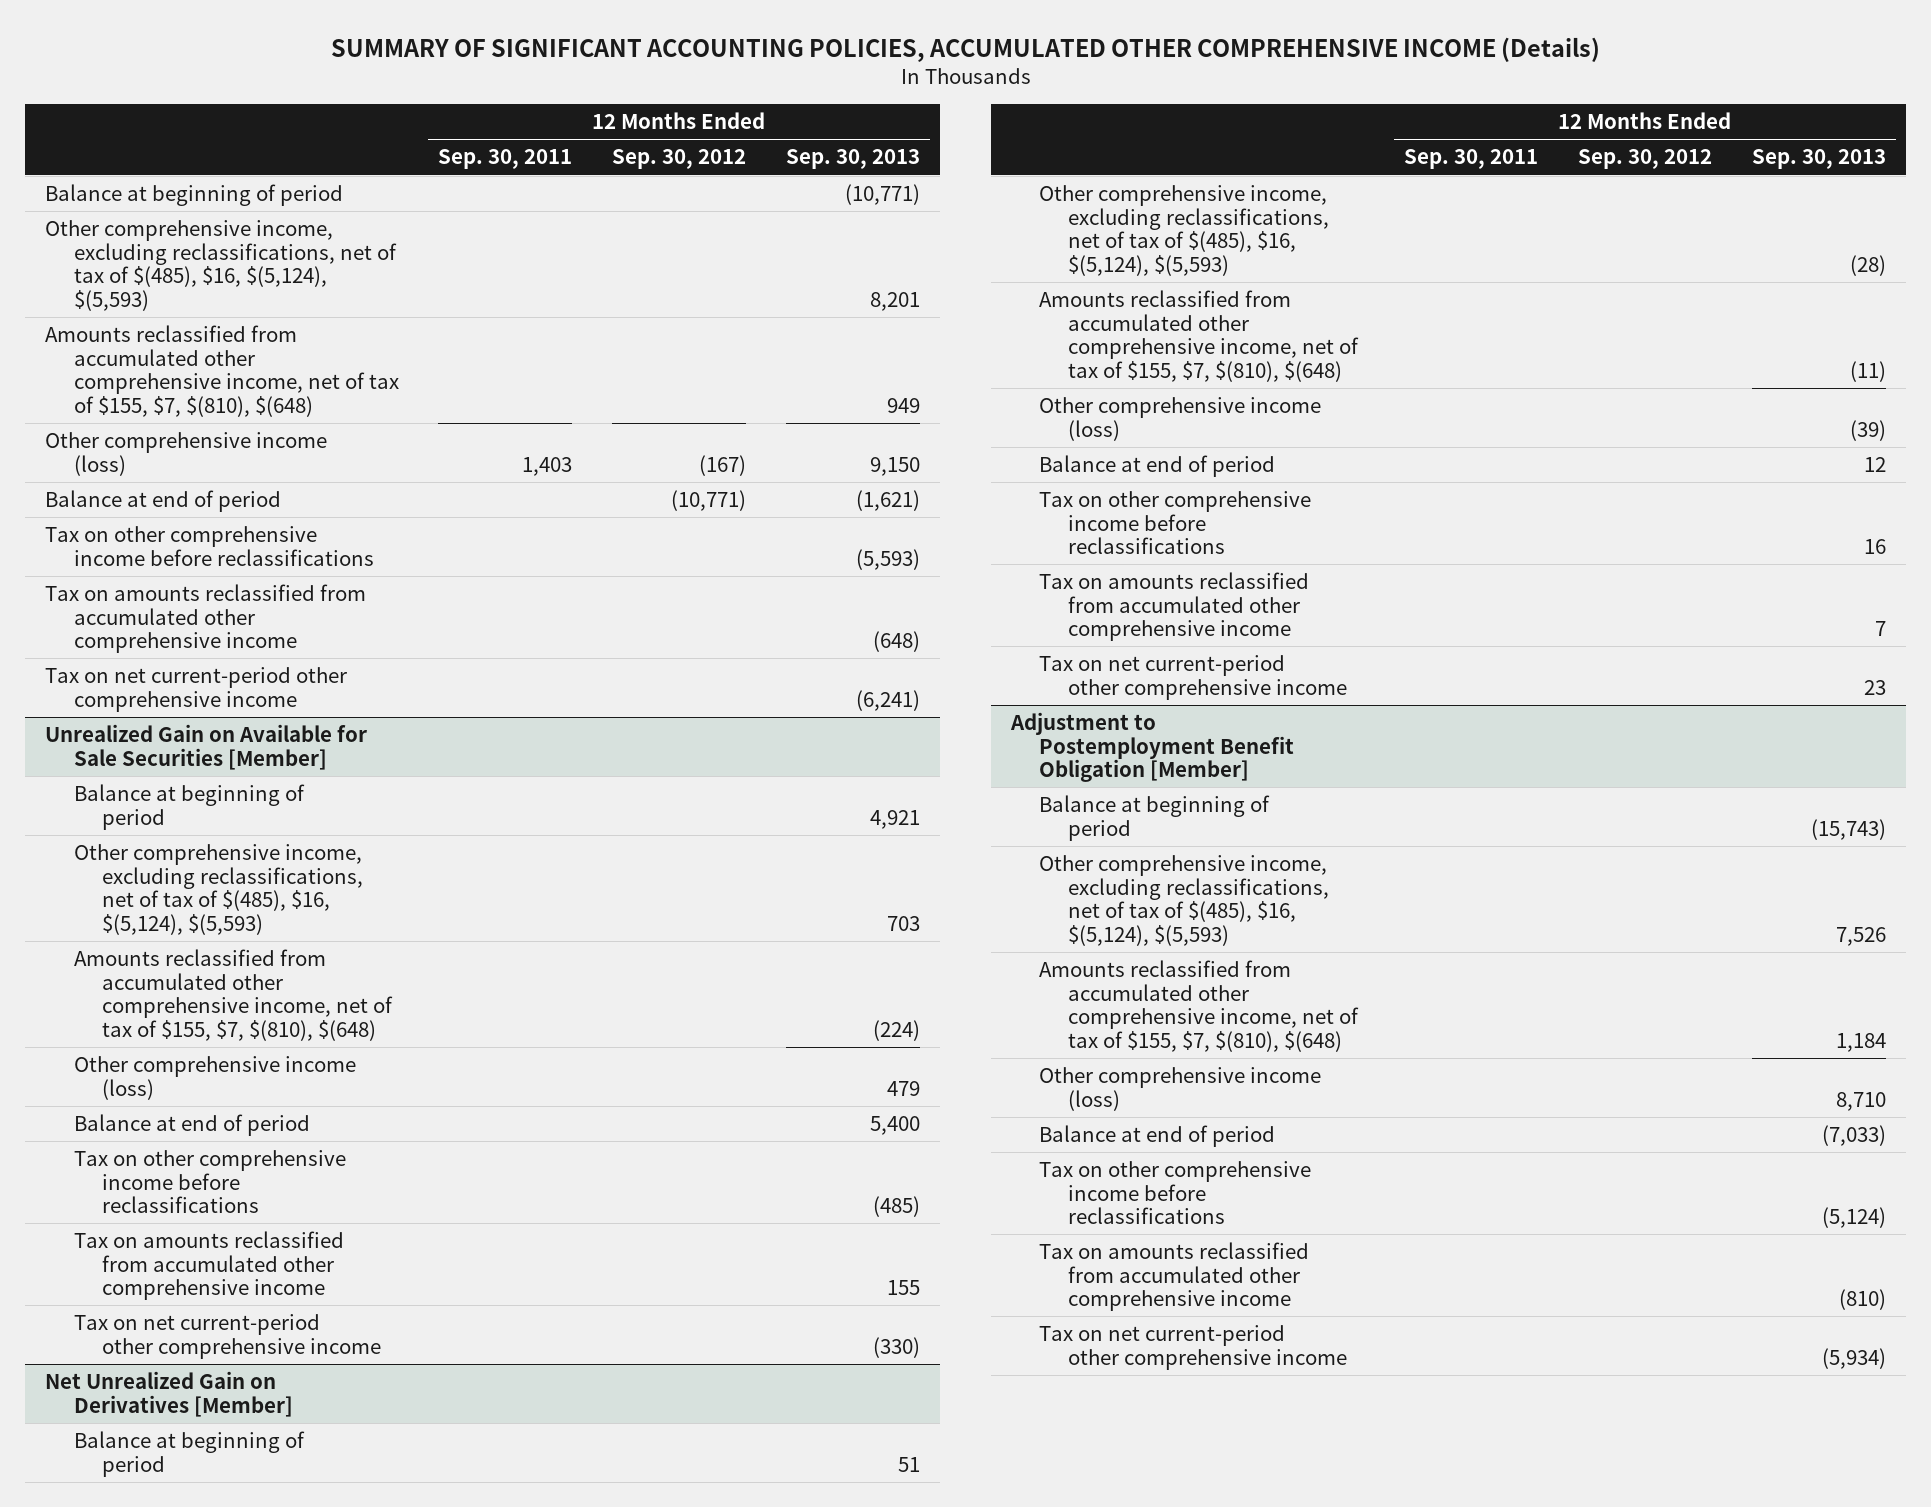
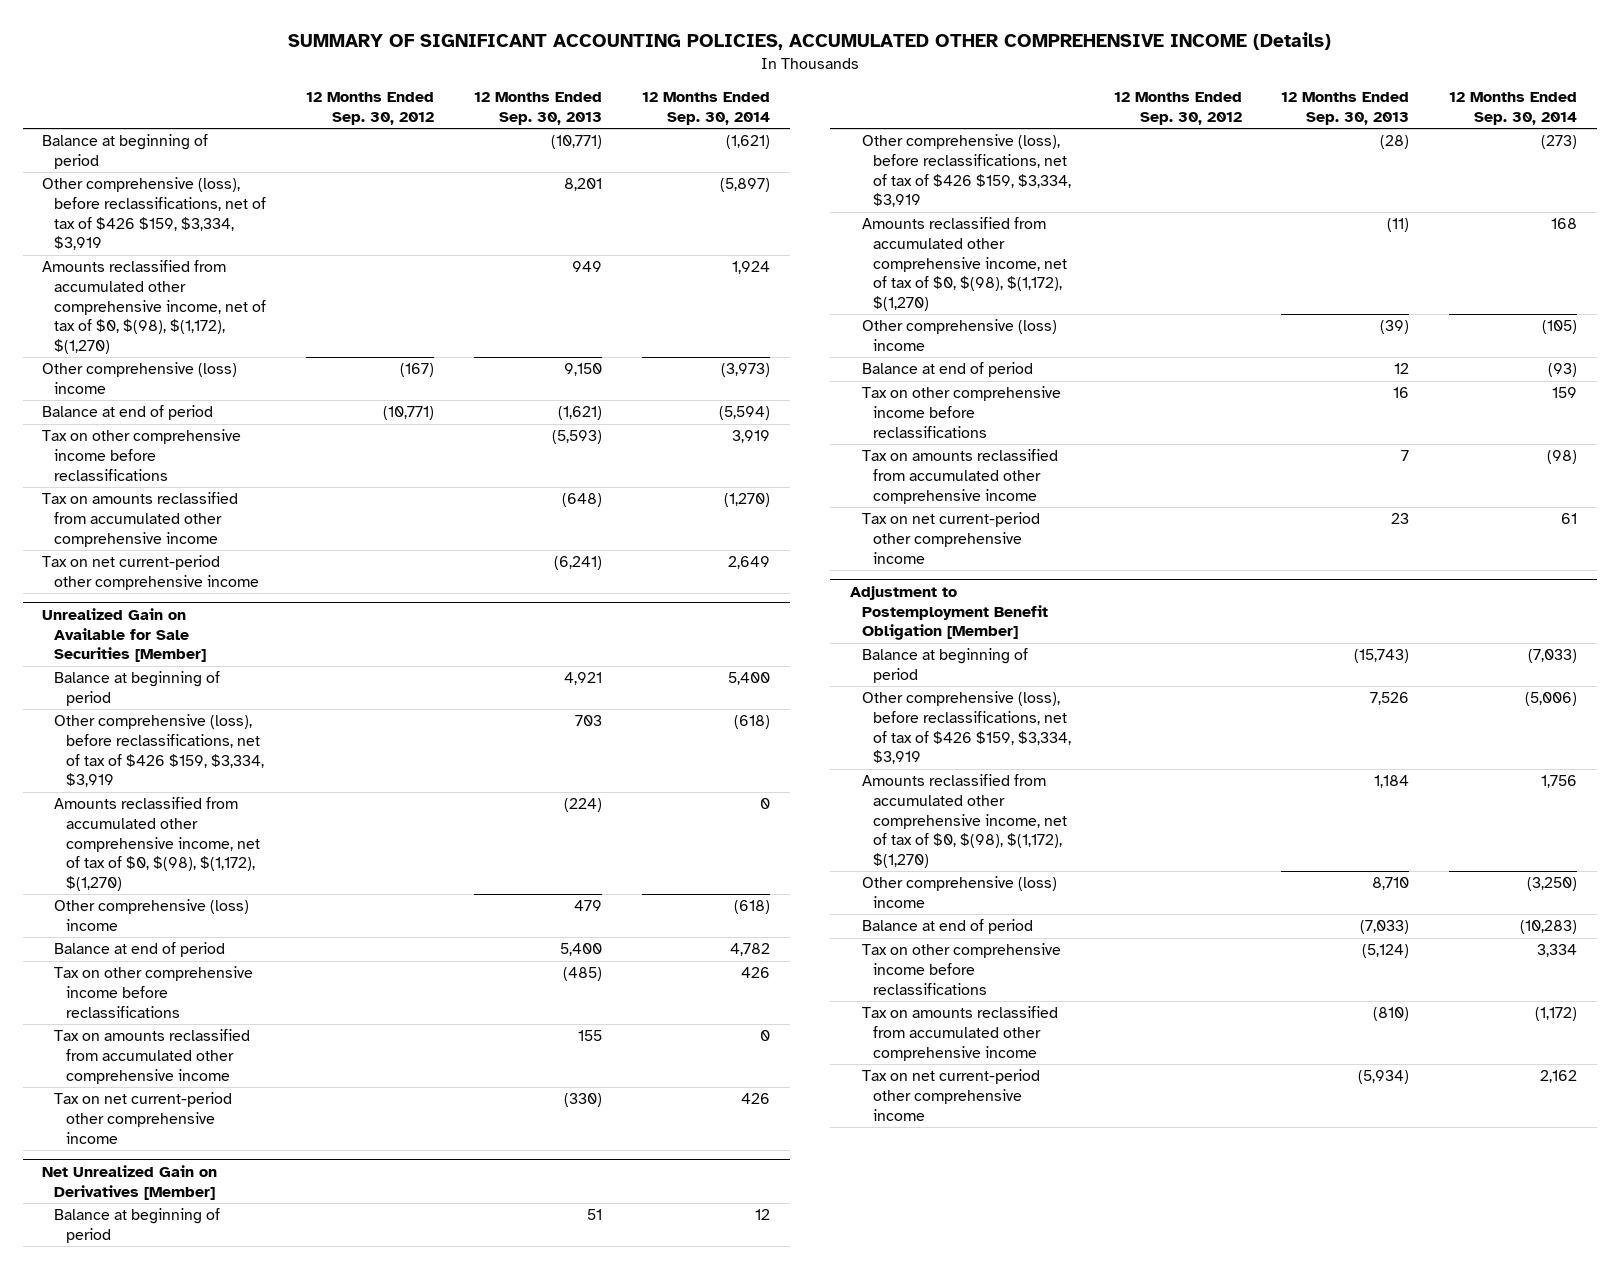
- | 12 Months Ended Sep. 30, 2011 | 12 Months Ended Sep. 30, 2012 | 12 Months Ended Sep. 30, 2013
+ | 12 Months Ended Sep. 30, 2012 | 12 Months Ended Sep. 30, 2013 | 12 Months Ended Sep. 30, 2014
- Other comprehensive income, excluding reclassifications, net of tax of $(485), $16, $(5,124), $(5,593) | | | 8,201
- Amounts reclassified from accumulated other comprehensive income, net of tax of $155, $7, $(810), $(648) | | | 949
- Other comprehensive income (loss) | 1,403 | (167) | 9,150
+ Other comprehensive (loss), before reclassifications, net of tax of $426 $159, $3,334, $3,919 | | 8,201 | (5,897)
+ Amounts reclassified from accumulated other comprehensive income, net of tax of $0, $(98), $(1,172), $(1,270) | | 949 | 1,924
+ Other comprehensive (loss) income | (167) | 9,150 | (3,973)
@ Unrealized Gain on Available for Sale Securities [Member]
- Other comprehensive income, excluding reclassifications, net of tax of $(485), $16, $(5,124), $(5,593) | | | 703
- Amounts reclassified from accumulated other comprehensive income, net of tax of $155, $7, $(810), $(648) | | | (224)
- Other comprehensive income (loss) | | | 479
+ Other comprehensive (loss), before reclassifications, net of tax of $426 $159, $3,334, $3,919 | | 703 | (618)
+ Amounts reclassified from accumulated other comprehensive income, net of tax of $0, $(98), $(1,172), $(1,270) | | (224) | 0
+ Other comprehensive (loss) income | | 479 | (618)
@ Net Unrealized Gain on Derivatives [Member]
- Other comprehensive income, excluding reclassifications, net of tax of $(485), $16, $(5,124), $(5,593) | | | (28)
- Amounts reclassified from accumulated other comprehensive income, net of tax of $155, $7, $(810), $(648) | | | (11)
- Other comprehensive income (loss) | | | (39)
+ Other comprehensive (loss), before reclassifications, net of tax of $426 $159, $3,334, $3,919 | | (28) | (273)
+ Amounts reclassified from accumulated other comprehensive income, net of tax of $0, $(98), $(1,172), $(1,270) | | (11) | 168
+ Other comprehensive (loss) income | | (39) | (105)
@ Adjustment to Postemployment Benefit Obligation [Member]
- Other comprehensive income, excluding reclassifications, net of tax of $(485), $16, $(5,124), $(5,593) | | | 7,526
- Amounts reclassified from accumulated other comprehensive income, net of tax of $155, $7, $(810), $(648) | | | 1,184
- Other comprehensive income (loss) | | | 8,710
+ Other comprehensive (loss), before reclassifications, net of tax of $426 $159, $3,334, $3,919 | | 7,526 | (5,006)
+ Amounts reclassified from accumulated other comprehensive income, net of tax of $0, $(98), $(1,172), $(1,270) | | 1,184 | 1,756
+ Other comprehensive (loss) income | | 8,710 | (3,250)

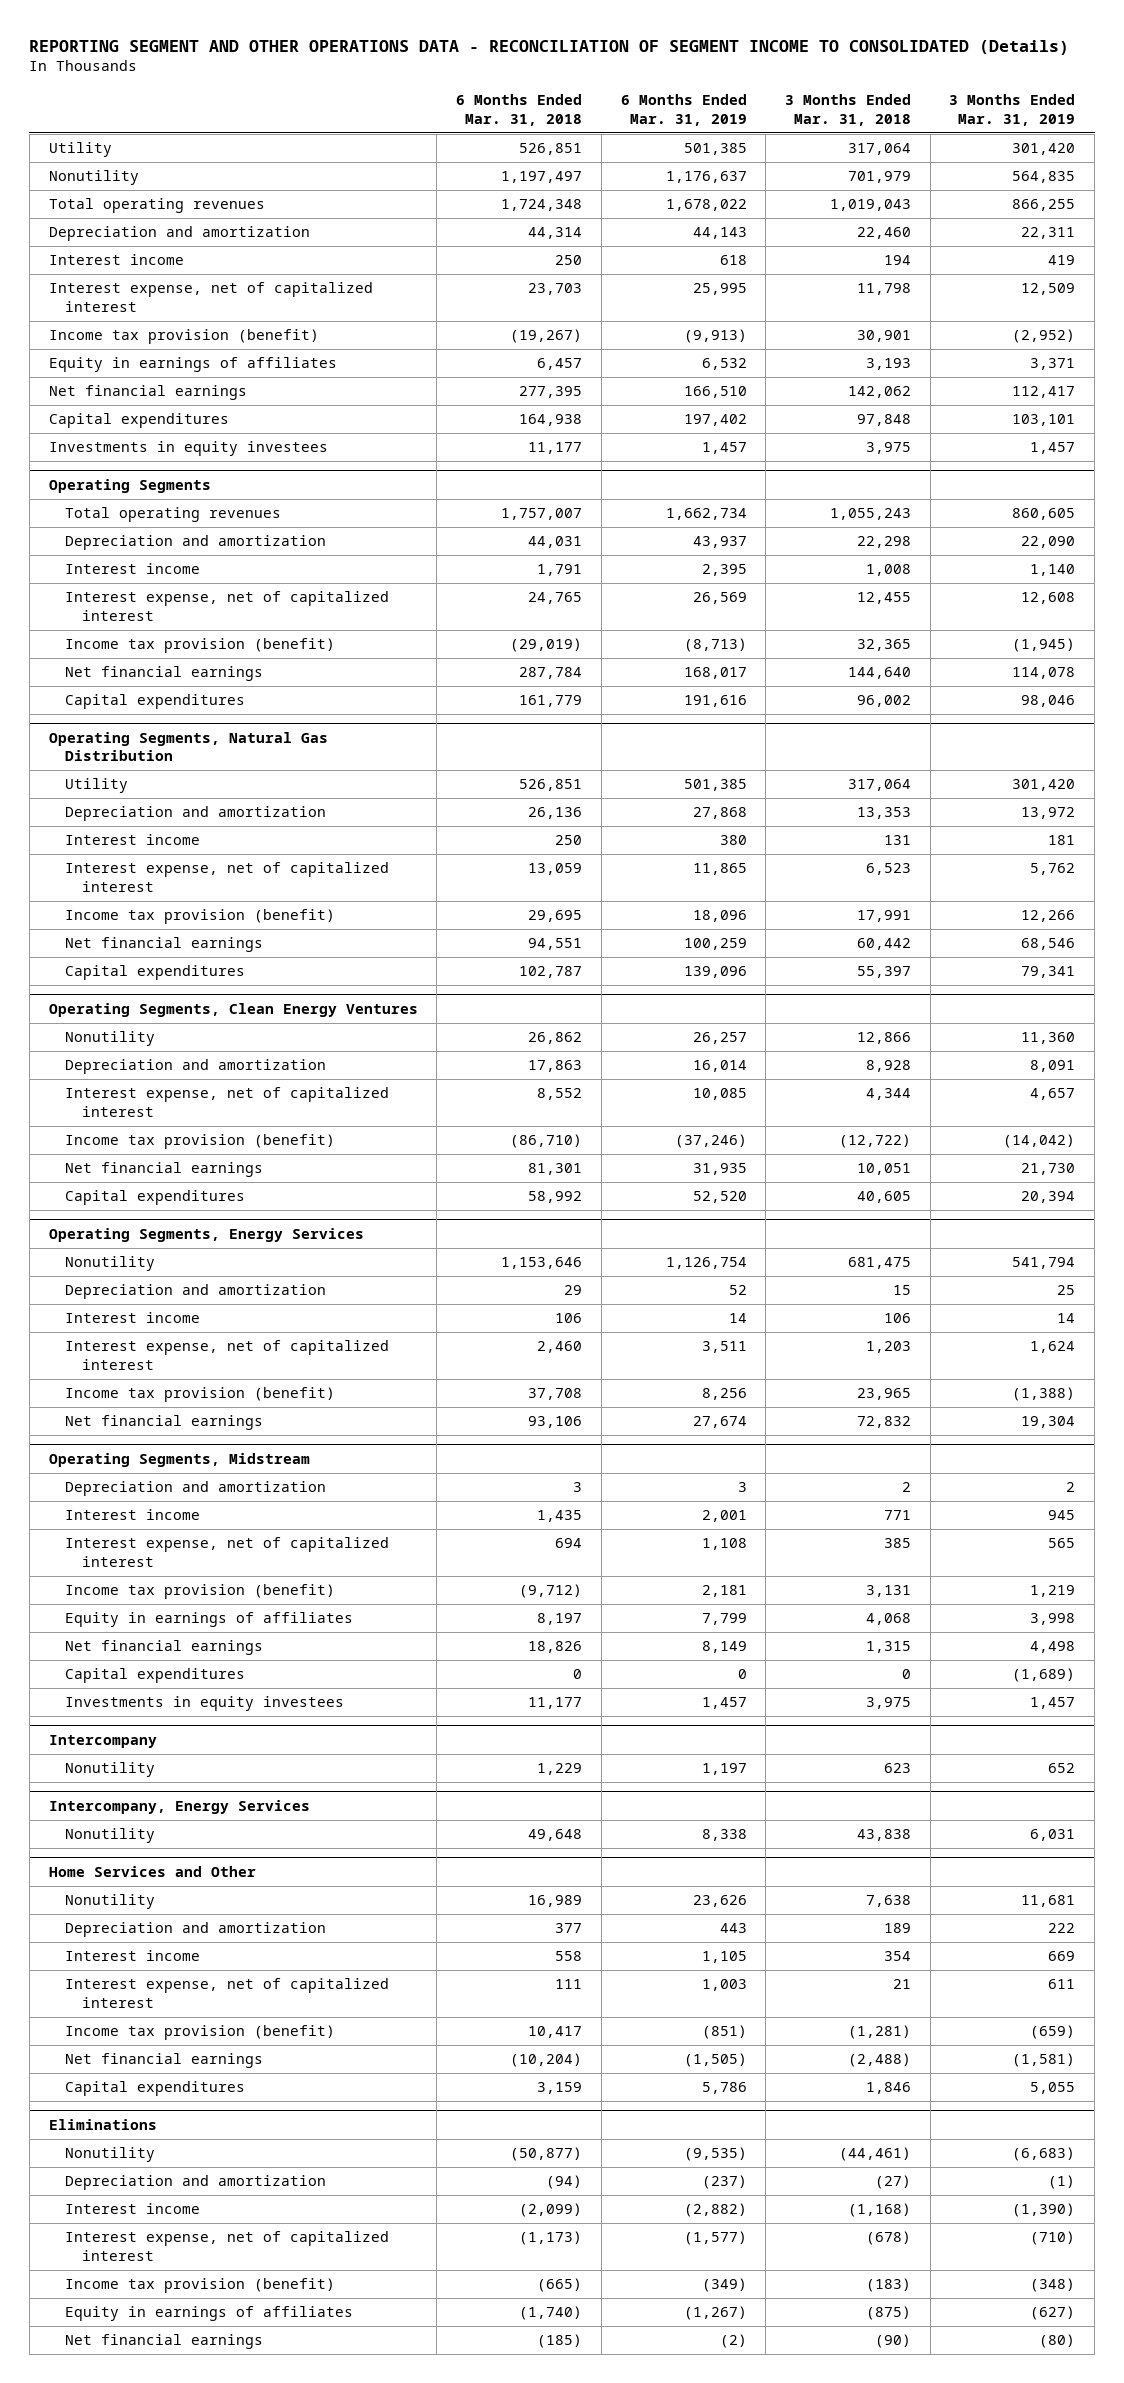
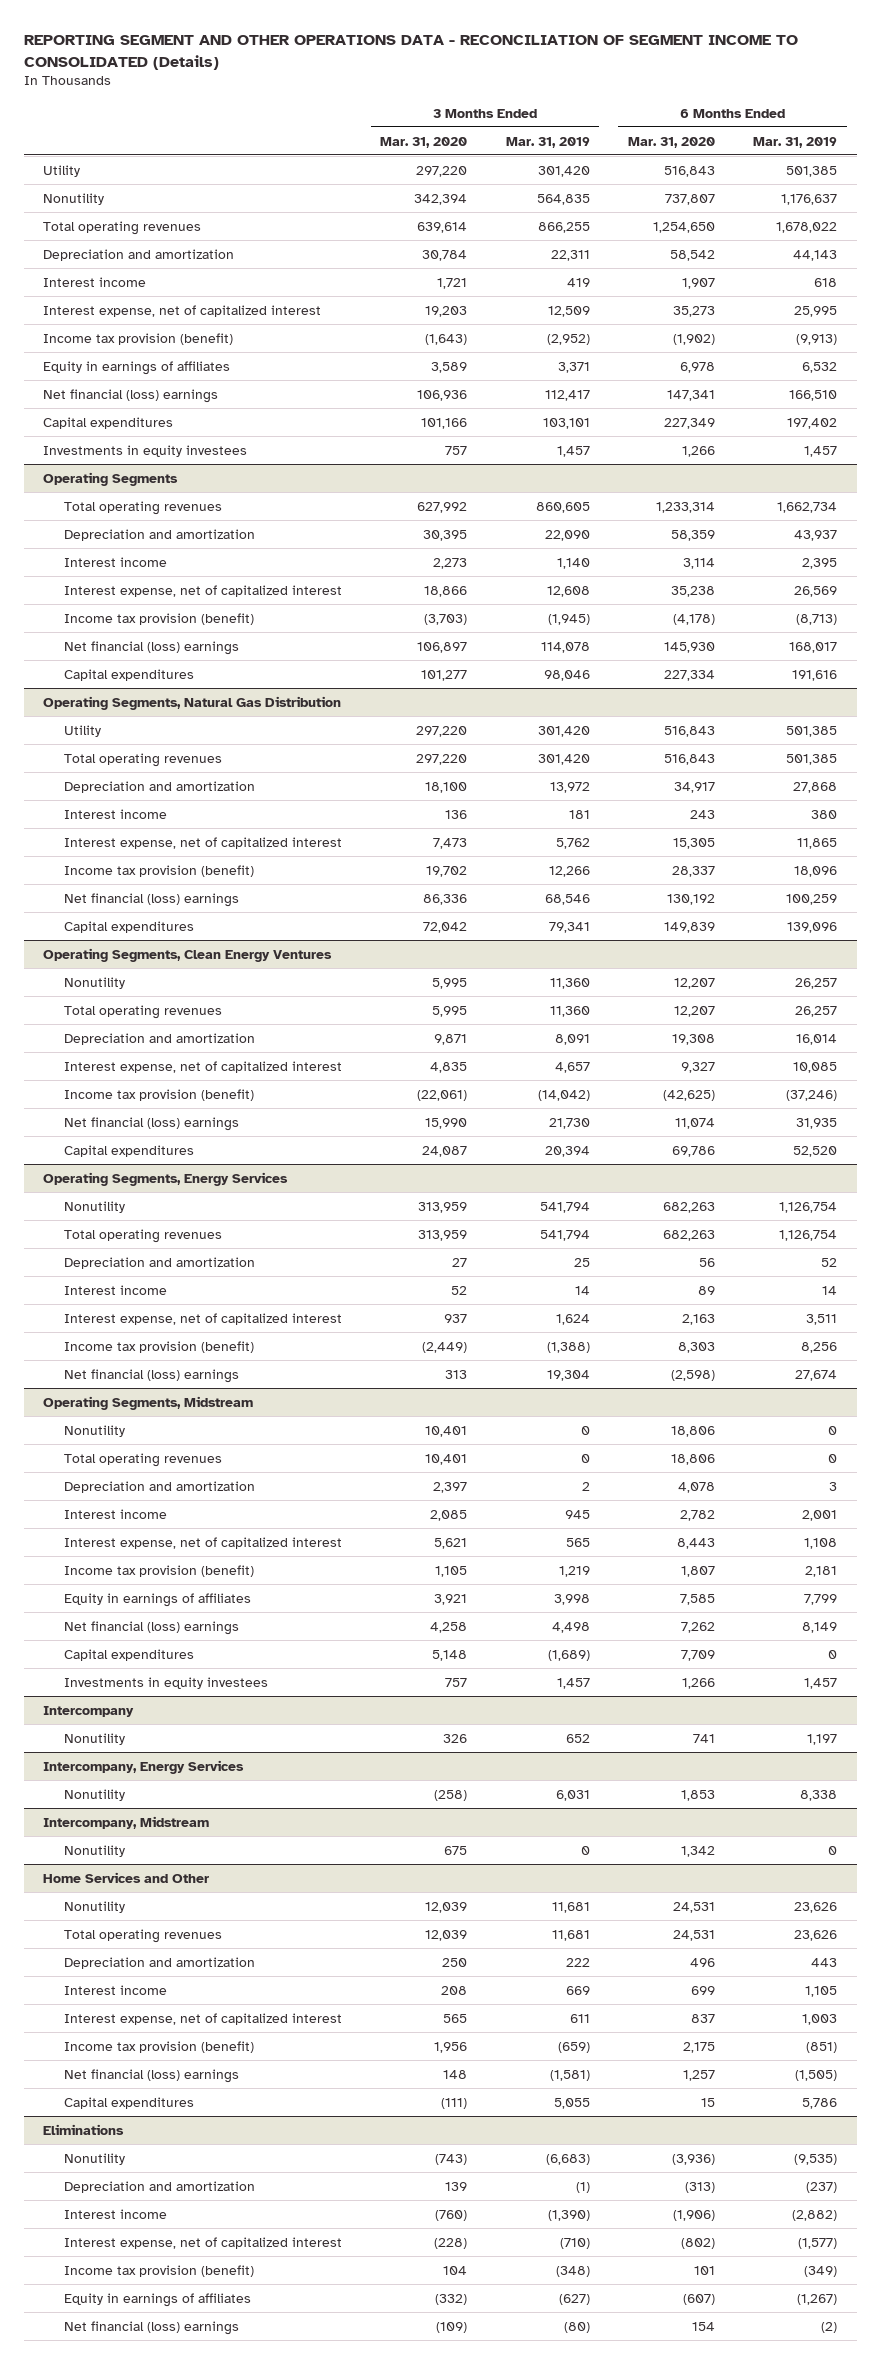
- | 6 Months Ended Mar. 31, 2018 | 6 Months Ended Mar. 31, 2019 | 3 Months Ended Mar. 31, 2018 | 3 Months Ended Mar. 31, 2019
+ | 3 Months Ended Mar. 31, 2020 | 3 Months Ended Mar. 31, 2019 | 6 Months Ended Mar. 31, 2020 | 6 Months Ended Mar. 31, 2019
- Net financial earnings | 277,395 | 166,510 | 142,062 | 112,417
+ Net financial (loss) earnings | 106,936 | 112,417 | 147,341 | 166,510
@ Operating Segments
- Net financial earnings | 287,784 | 168,017 | 144,640 | 114,078
+ Net financial (loss) earnings | 106,897 | 114,078 | 145,930 | 168,017
@ Operating Segments, Natural Gas Distribution
+ Total operating revenues | 297,220 | 301,420 | 516,843 | 501,385
- Net financial earnings | 94,551 | 100,259 | 60,442 | 68,546
+ Net financial (loss) earnings | 86,336 | 68,546 | 130,192 | 100,259
@ Operating Segments, Clean Energy Ventures
+ Total operating revenues | 5,995 | 11,360 | 12,207 | 26,257
- Net financial earnings | 81,301 | 31,935 | 10,051 | 21,730
+ Net financial (loss) earnings | 15,990 | 21,730 | 11,074 | 31,935
@ Operating Segments, Energy Services
+ Total operating revenues | 313,959 | 541,794 | 682,263 | 1,126,754
- Net financial earnings | 93,106 | 27,674 | 72,832 | 19,304
+ Net financial (loss) earnings | 313 | 19,304 | (2,598) | 27,674
@ Operating Segments, Midstream
+ Nonutility | 10,401 | 0 | 18,806 | 0
+ Total operating revenues | 10,401 | 0 | 18,806 | 0
- Net financial earnings | 18,826 | 8,149 | 1,315 | 4,498
+ Net financial (loss) earnings | 4,258 | 4,498 | 7,262 | 8,149
+ Intercompany, Midstream
+ Nonutility | 675 | 0 | 1,342 | 0
@ Home Services and Other
+ Total operating revenues | 12,039 | 11,681 | 24,531 | 23,626
- Net financial earnings | (10,204) | (1,505) | (2,488) | (1,581)
+ Net financial (loss) earnings | 148 | (1,581) | 1,257 | (1,505)
@ Eliminations
- Net financial earnings | (185) | (2) | (90) | (80)
+ Net financial (loss) earnings | (109) | (80) | 154 | (2)

